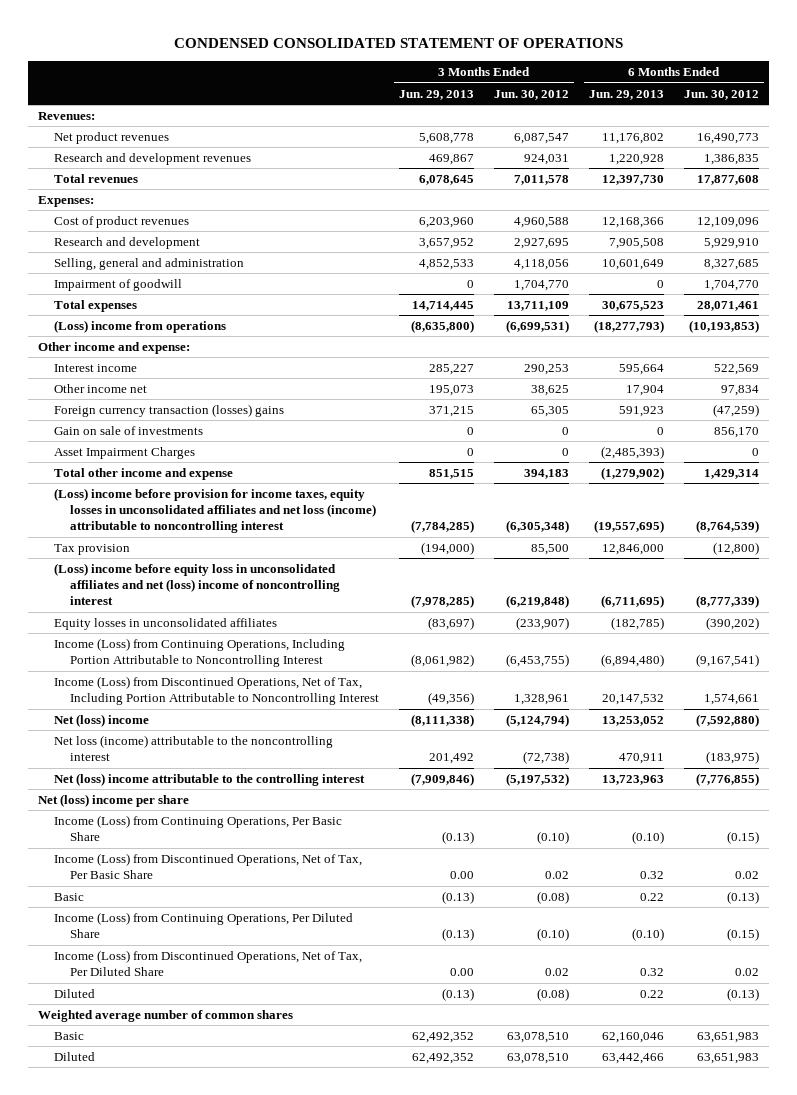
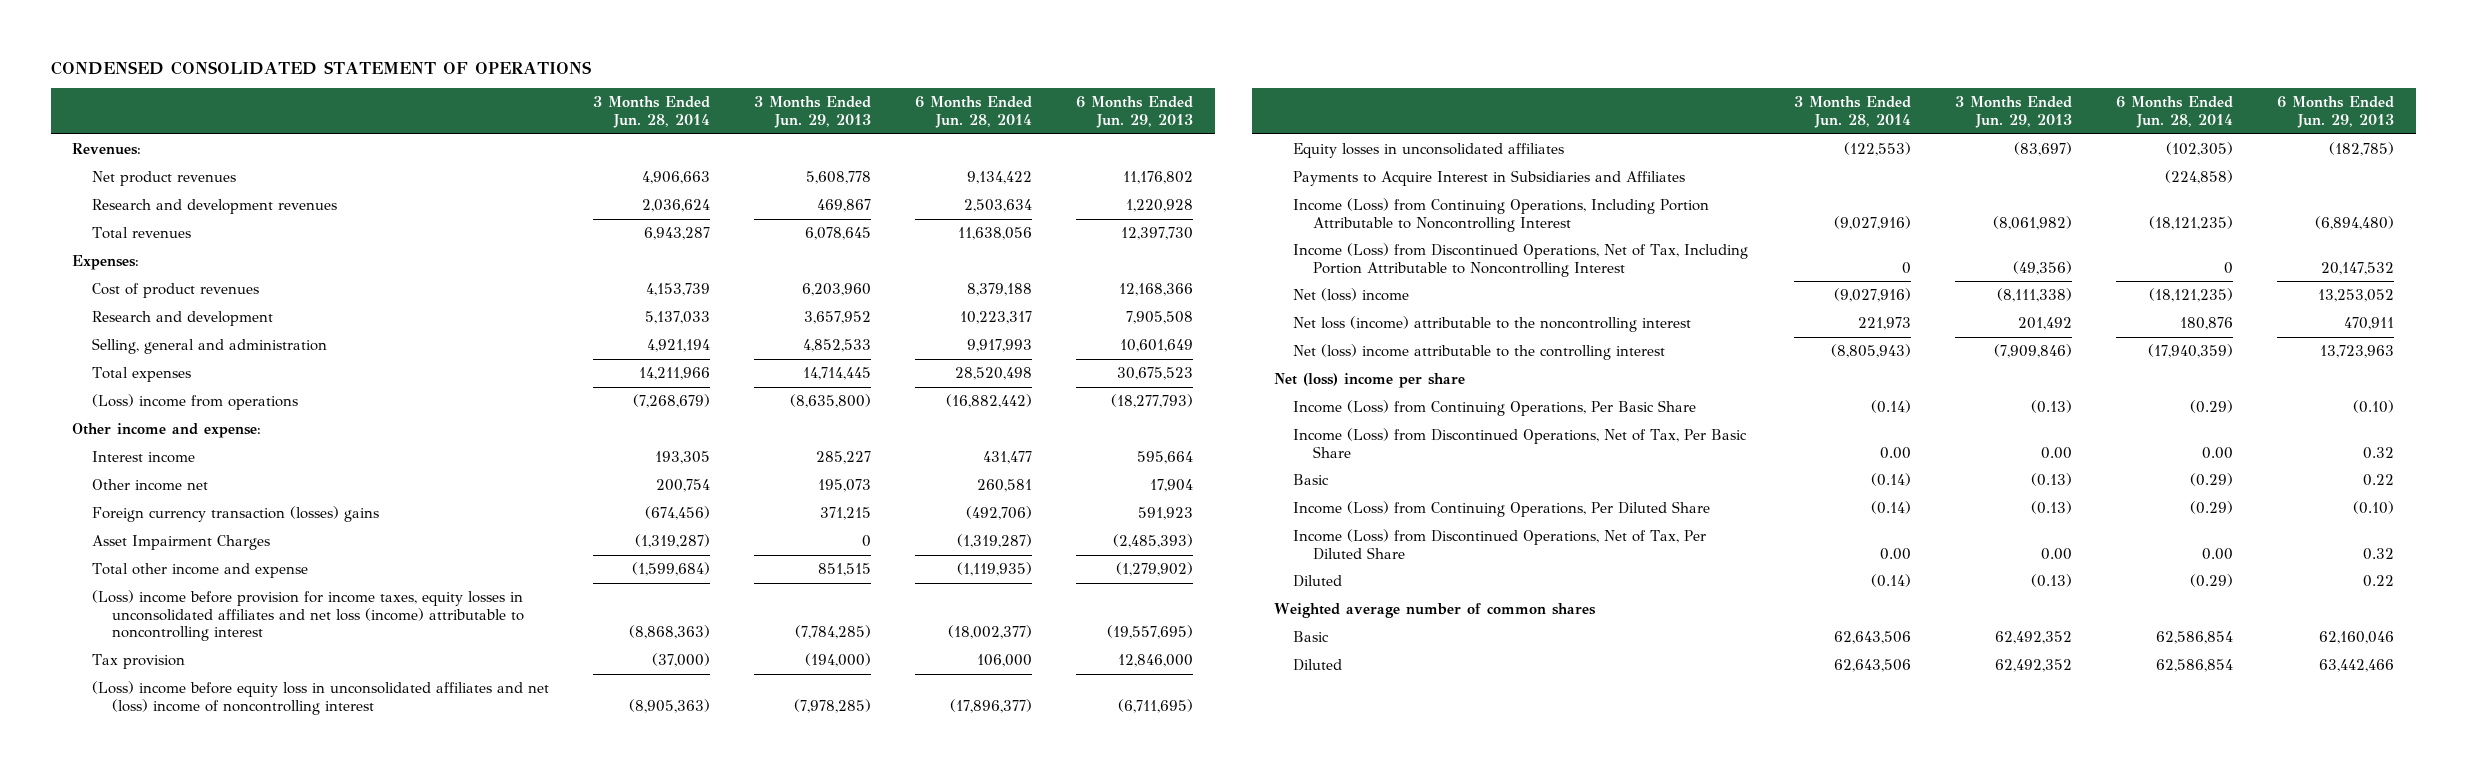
- | 3 Months Ended Jun. 29, 2013 | 3 Months Ended Jun. 30, 2012 | 6 Months Ended Jun. 29, 2013 | 6 Months Ended Jun. 30, 2012
+ | 3 Months Ended Jun. 28, 2014 | 3 Months Ended Jun. 29, 2013 | 6 Months Ended Jun. 28, 2014 | 6 Months Ended Jun. 29, 2013
- Impairment of goodwill | 0 | 1,704,770 | 0 | 1,704,770
- Gain on sale of investments | 0 | 0 | 0 | 856,170
+ Payments to Acquire Interest in Subsidiaries and Affiliates | | | (224,858) |

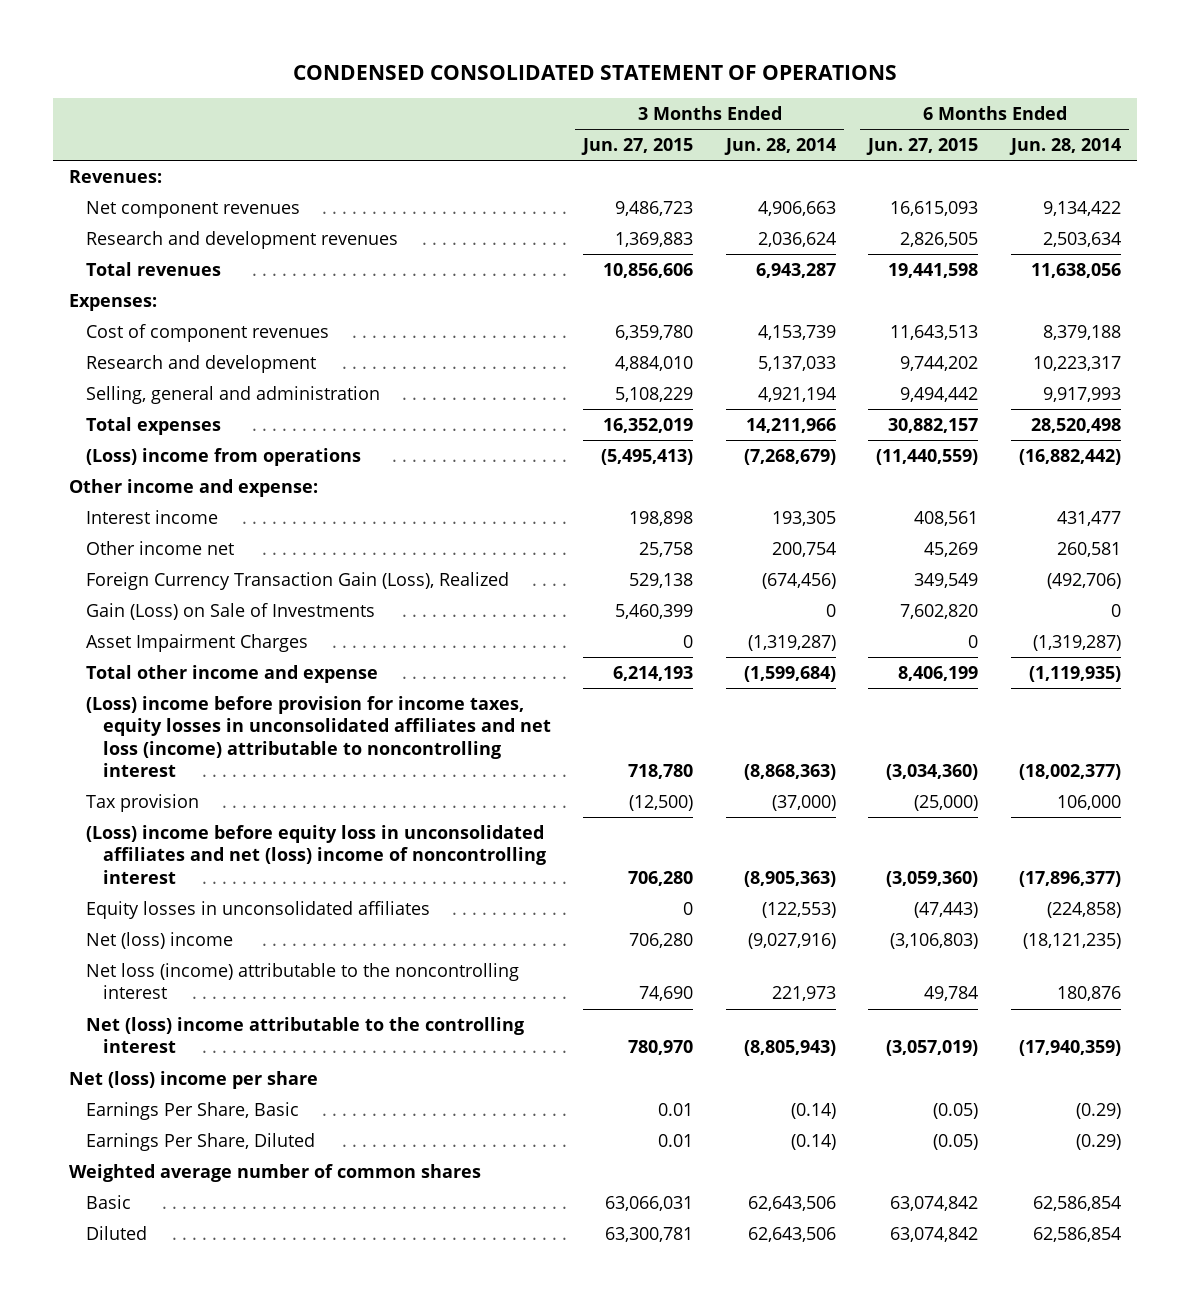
- | 3 Months Ended Jun. 28, 2014 | 3 Months Ended Jun. 29, 2013 | 6 Months Ended Jun. 28, 2014 | 6 Months Ended Jun. 29, 2013
+ | 3 Months Ended Jun. 27, 2015 | 3 Months Ended Jun. 28, 2014 | 6 Months Ended Jun. 27, 2015 | 6 Months Ended Jun. 28, 2014
- Net product revenues | 4,906,663 | 5,608,778 | 9,134,422 | 11,176,802
+ Net component revenues | 9,486,723 | 4,906,663 | 16,615,093 | 9,134,422
- Cost of product revenues | 4,153,739 | 6,203,960 | 8,379,188 | 12,168,366
+ Cost of component revenues | 6,359,780 | 4,153,739 | 11,643,513 | 8,379,188
- Foreign currency transaction (losses) gains | (674,456) | 371,215 | (492,706) | 591,923
+ Foreign Currency Transaction Gain (Loss), Realized | 529,138 | (674,456) | 349,549 | (492,706)
+ Gain (Loss) on Sale of Investments | 5,460,399 | 0 | 7,602,820 | 0
- Equity losses in unconsolidated affiliates | (122,553) | (83,697) | (102,305) | (182,785)
- Payments to Acquire Interest in Subsidiaries and Affiliates | | | (224,858) |
- Income (Loss) from Continuing Operations, Including Portion Attributable to Noncontrolling Interest | (9,027,916) | (8,061,982) | (18,121,235) | (6,894,480)
- Income (Loss) from Discontinued Operations, Net of Tax, Including Portion Attributable to Noncontrolling Interest | 0 | (49,356) | 0 | 20,147,532
+ Equity losses in unconsolidated affiliates | 0 | (122,553) | (47,443) | (224,858)
- Income (Loss) from Continuing Operations, Per Basic Share | (0.14) | (0.13) | (0.29) | (0.10)
- Income (Loss) from Discontinued Operations, Net of Tax, Per Basic Share | 0.00 | 0.00 | 0.00 | 0.32
- Basic | (0.14) | (0.13) | (0.29) | 0.22
- Income (Loss) from Continuing Operations, Per Diluted Share | (0.14) | (0.13) | (0.29) | (0.10)
- Income (Loss) from Discontinued Operations, Net of Tax, Per Diluted Share | 0.00 | 0.00 | 0.00 | 0.32
- Diluted | (0.14) | (0.13) | (0.29) | 0.22
+ Earnings Per Share, Basic | 0.01 | (0.14) | (0.05) | (0.29)
+ Earnings Per Share, Diluted | 0.01 | (0.14) | (0.05) | (0.29)

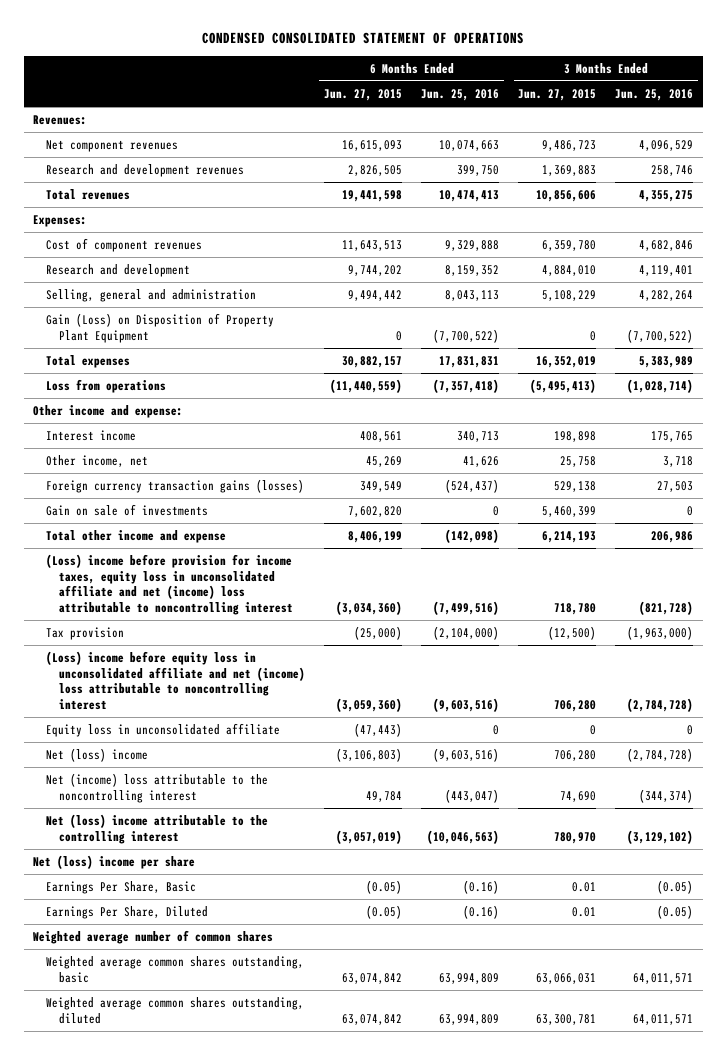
- | 3 Months Ended Jun. 27, 2015 | 3 Months Ended Jun. 28, 2014 | 6 Months Ended Jun. 27, 2015 | 6 Months Ended Jun. 28, 2014
+ | 6 Months Ended Jun. 27, 2015 | 6 Months Ended Jun. 25, 2016 | 3 Months Ended Jun. 27, 2015 | 3 Months Ended Jun. 25, 2016
+ Gain (Loss) on Disposition of Property Plant Equipment | 0 | (7,700,522) | 0 | (7,700,522)
- (Loss) income from operations | (5,495,413) | (7,268,679) | (11,440,559) | (16,882,442)
+ Loss from operations | (11,440,559) | (7,357,418) | (5,495,413) | (1,028,714)
- Other income net | 25,758 | 200,754 | 45,269 | 260,581
- Foreign Currency Transaction Gain (Loss), Realized | 529,138 | (674,456) | 349,549 | (492,706)
- Gain (Loss) on Sale of Investments | 5,460,399 | 0 | 7,602,820 | 0
- Asset Impairment Charges | 0 | (1,319,287) | 0 | (1,319,287)
+ Other income, net | 45,269 | 41,626 | 25,758 | 3,718
+ Foreign currency transaction gains (losses) | 349,549 | (524,437) | 529,138 | 27,503
+ Gain on sale of investments | 7,602,820 | 0 | 5,460,399 | 0
- (Loss) income before provision for income taxes, equity losses in unconsolidated affiliates and net loss (income) attributable to noncontrolling interest | 718,780 | (8,868,363) | (3,034,360) | (18,002,377)
+ (Loss) income before provision for income taxes, equity loss in unconsolidated affiliate and net (income) loss attributable to noncontrolling interest | (3,034,360) | (7,499,516) | 718,780 | (821,728)
- (Loss) income before equity loss in unconsolidated affiliates and net (loss) income of noncontrolling interest | 706,280 | (8,905,363) | (3,059,360) | (17,896,377)
- Equity losses in unconsolidated affiliates | 0 | (122,553) | (47,443) | (224,858)
+ (Loss) income before equity loss in unconsolidated affiliate and net (income) loss attributable to noncontrolling interest | (3,059,360) | (9,603,516) | 706,280 | (2,784,728)
+ Equity loss in unconsolidated affiliate | (47,443) | 0 | 0 | 0
- Net loss (income) attributable to the noncontrolling interest | 74,690 | 221,973 | 49,784 | 180,876
+ Net (income) loss attributable to the noncontrolling interest | 49,784 | (443,047) | 74,690 | (344,374)
- Basic | 63,066,031 | 62,643,506 | 63,074,842 | 62,586,854
- Diluted | 63,300,781 | 62,643,506 | 63,074,842 | 62,586,854
+ Weighted average common shares outstanding, basic | 63,074,842 | 63,994,809 | 63,066,031 | 64,011,571
+ Weighted average common shares outstanding, diluted | 63,074,842 | 63,994,809 | 63,300,781 | 64,011,571

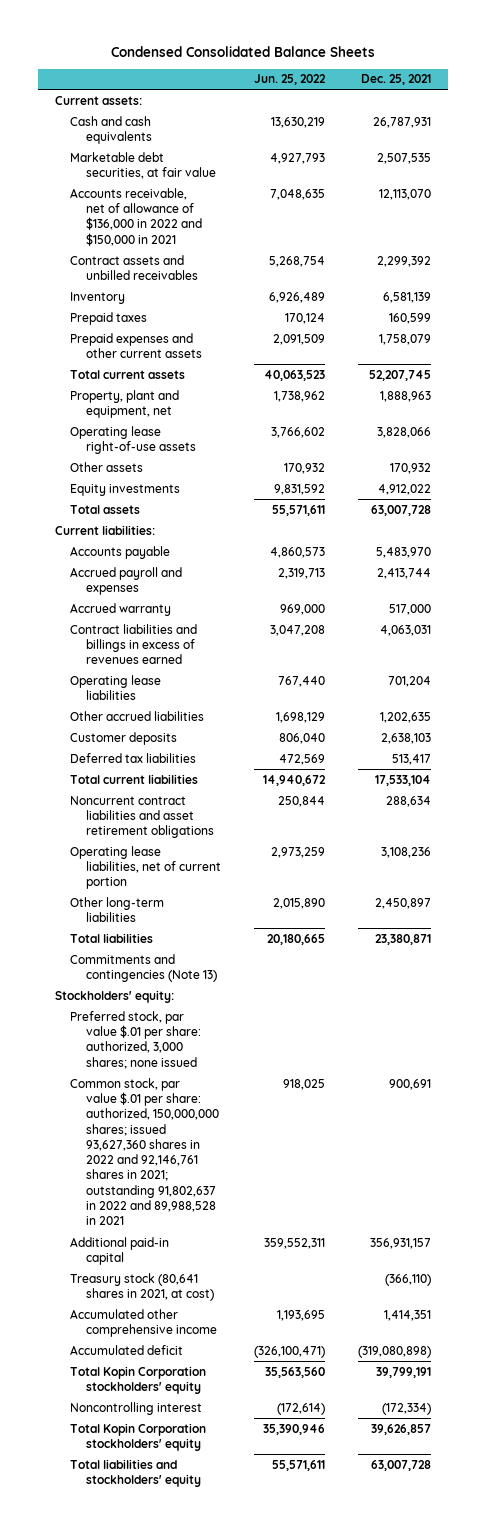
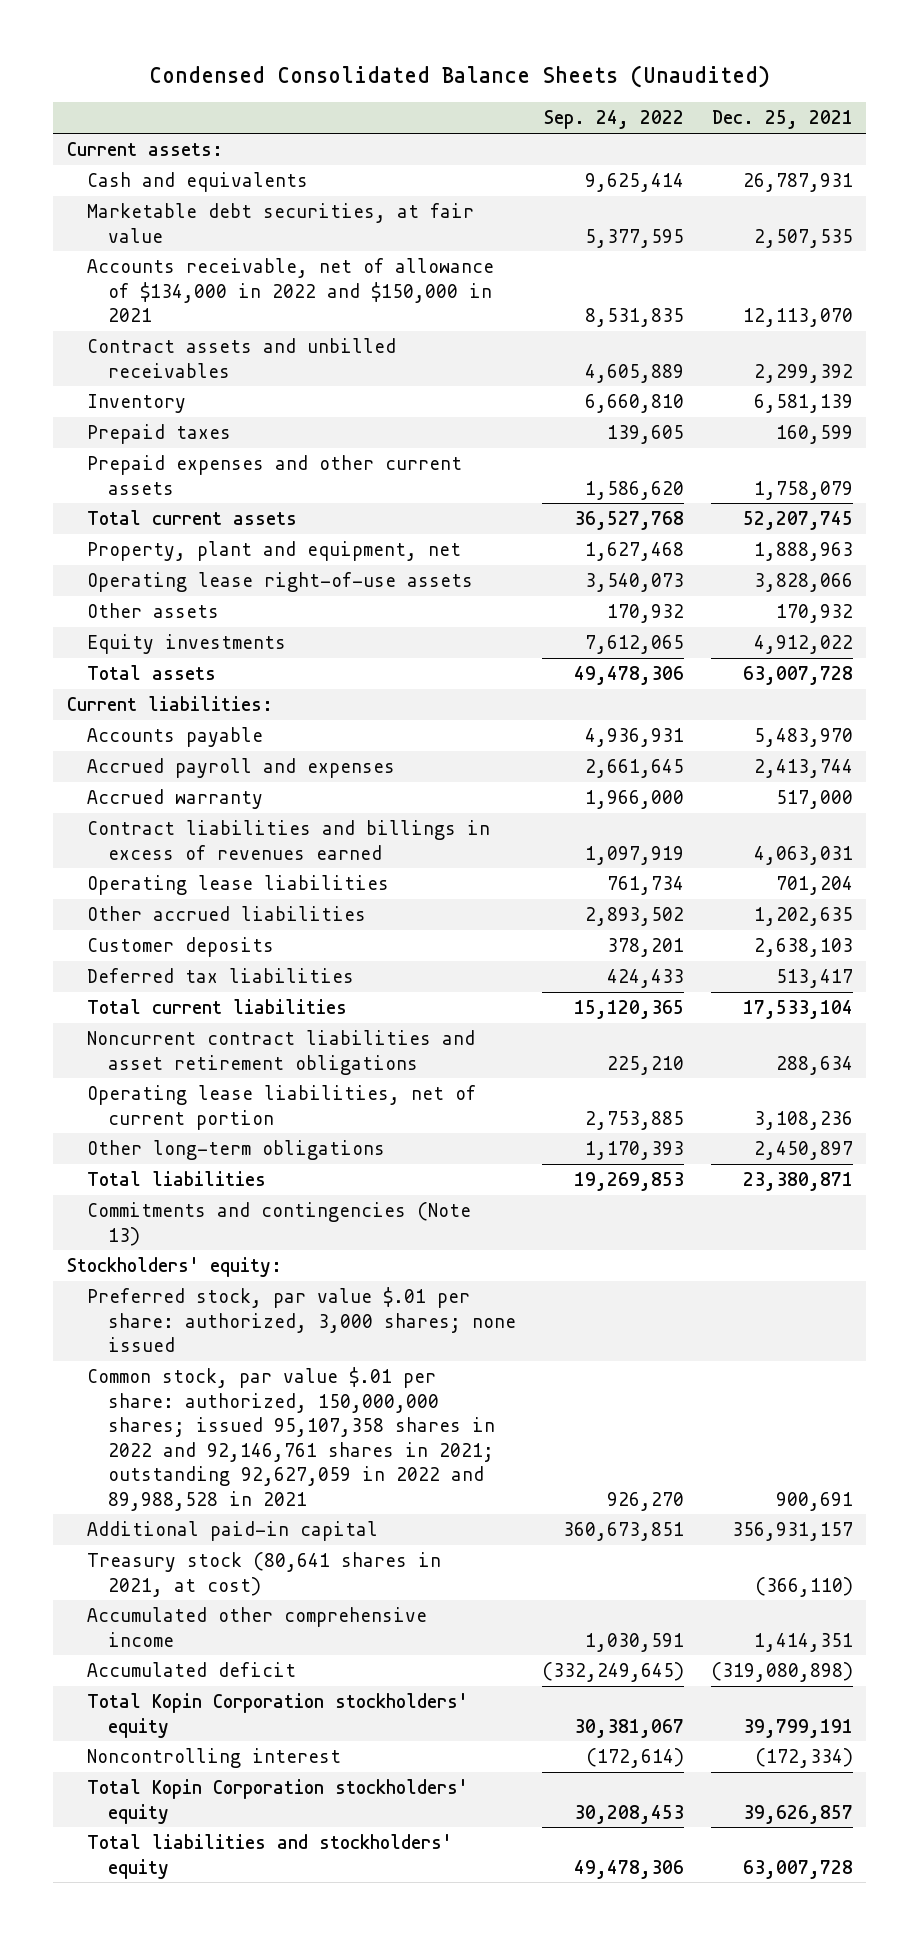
- Condensed Consolidated Balance Sheets
+ Condensed Consolidated Balance Sheets (Unaudited)
- | Jun. 25, 2022 | Dec. 25, 2021
+ | Sep. 24, 2022 | Dec. 25, 2021
- Cash and cash equivalents | 13,630,219 | 26,787,931
+ Cash and equivalents | 9,625,414 | 26,787,931
- Accounts receivable, net of allowance of $136,000 in 2022 and $150,000 in 2021 | 7,048,635 | 12,113,070
+ Accounts receivable, net of allowance of $134,000 in 2022 and $150,000 in 2021 | 8,531,835 | 12,113,070
- Other long-term liabilities | 2,015,890 | 2,450,897
+ Other long-term obligations | 1,170,393 | 2,450,897
- Common stock, par value $.01 per share: authorized, 150,000,000 shares; issued 93,627,360 shares in 2022 and 92,146,761 shares in 2021; outstanding 91,802,637 in 2022 and 89,988,528 in 2021 | 918,025 | 900,691
+ Common stock, par value $.01 per share: authorized, 150,000,000 shares; issued 95,107,358 shares in 2022 and 92,146,761 shares in 2021; outstanding 92,627,059 in 2022 and 89,988,528 in 2021 | 926,270 | 900,691

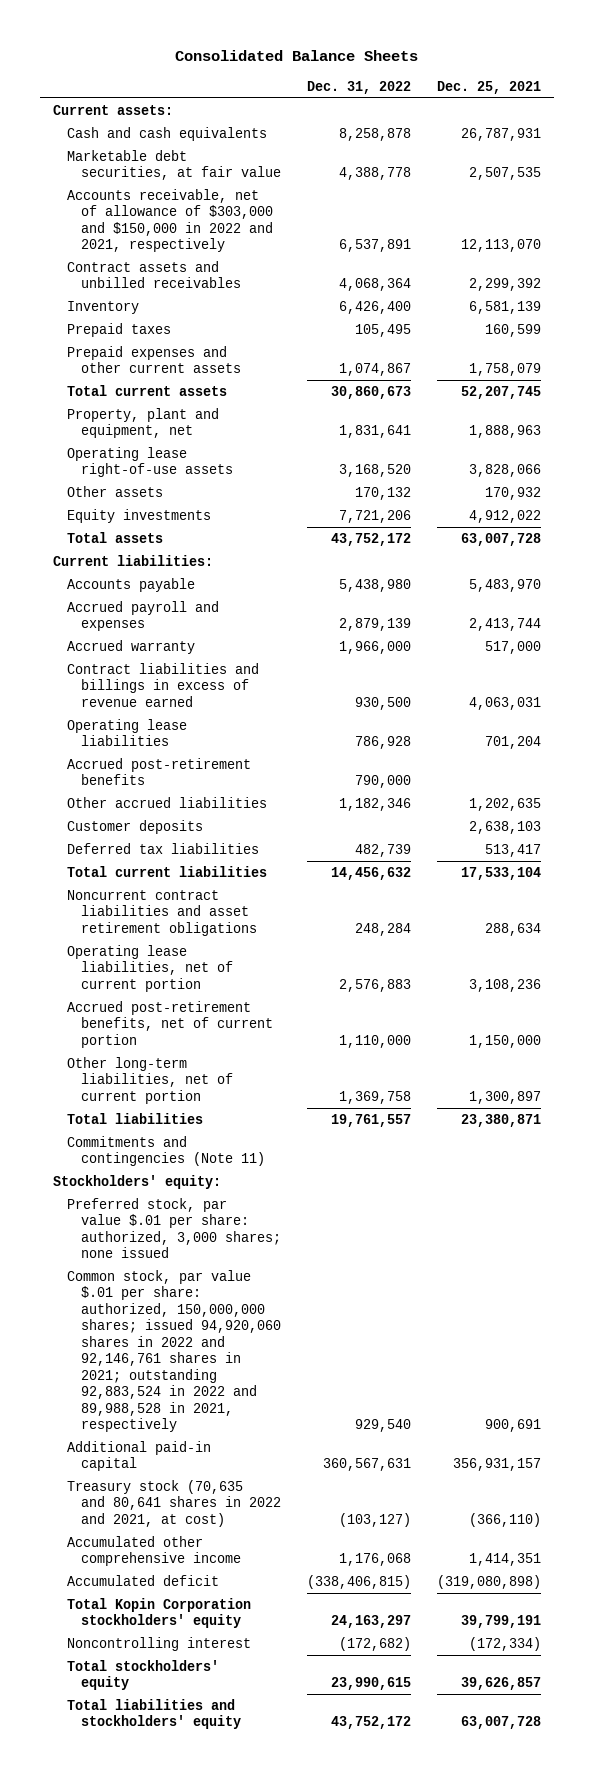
- Condensed Consolidated Balance Sheets (Unaudited)
+ Consolidated Balance Sheets
- | Sep. 24, 2022 | Dec. 25, 2021
+ | Dec. 31, 2022 | Dec. 25, 2021
- Cash and equivalents | 9,625,414 | 26,787,931
+ Cash and cash equivalents | 8,258,878 | 26,787,931
- Accounts receivable, net of allowance of $134,000 in 2022 and $150,000 in 2021 | 8,531,835 | 12,113,070
+ Accounts receivable, net of allowance of $303,000 and $150,000 in 2022 and 2021, respectively | 6,537,891 | 12,113,070
- Contract liabilities and billings in excess of revenues earned | 1,097,919 | 4,063,031
+ Contract liabilities and billings in excess of revenue earned | 930,500 | 4,063,031
+ Accrued post-retirement benefits | 790,000 |
- Other long-term obligations | 1,170,393 | 2,450,897
+ Accrued post-retirement benefits, net of current portion | 1,110,000 | 1,150,000
+ Other long-term liabilities, net of current portion | 1,369,758 | 1,300,897
- Commitments and contingencies (Note 13)
+ Commitments and contingencies (Note 11)
- Common stock, par value $.01 per share: authorized, 150,000,000 shares; issued 95,107,358 shares in 2022 and 92,146,761 shares in 2021; outstanding 92,627,059 in 2022 and 89,988,528 in 2021 | 926,270 | 900,691
+ Common stock, par value $.01 per share: authorized, 150,000,000 shares; issued 94,920,060 shares in 2022 and 92,146,761 shares in 2021; outstanding 92,883,524 in 2022 and 89,988,528 in 2021, respectively | 929,540 | 900,691
- Treasury stock (80,641 shares in 2021, at cost) | | (366,110)
+ Treasury stock (70,635 and 80,641 shares in 2022 and 2021, at cost) | (103,127) | (366,110)
- Total Kopin Corporation stockholders' equity | 30,208,453 | 39,626,857
+ Total stockholders' equity | 23,990,615 | 39,626,857

